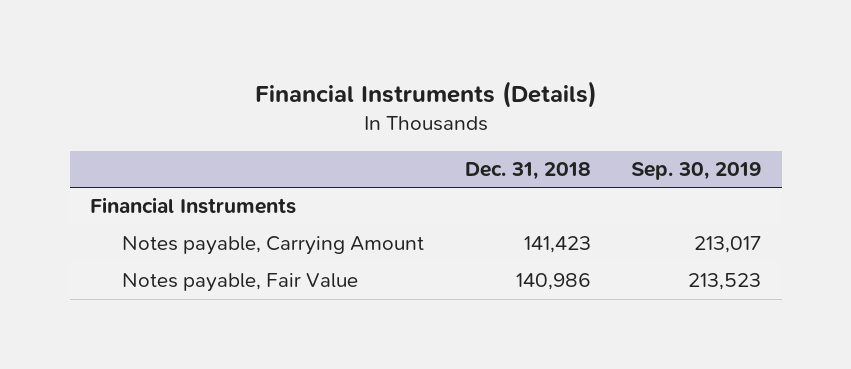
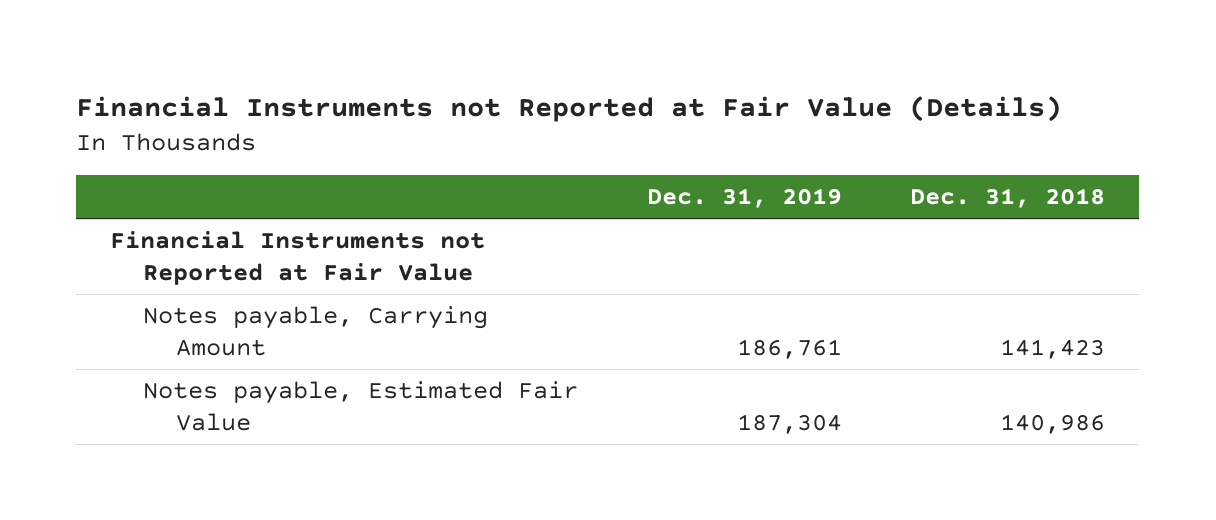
- Financial Instruments (Details)
+ Financial Instruments not Reported at Fair Value (Details)
- | Dec. 31, 2018 | Sep. 30, 2019
+ | Dec. 31, 2019 | Dec. 31, 2018
- Financial Instruments
+ Financial Instruments not Reported at Fair Value
- Notes payable, Fair Value | 140,986 | 213,523
+ Notes payable, Estimated Fair Value | 187,304 | 140,986

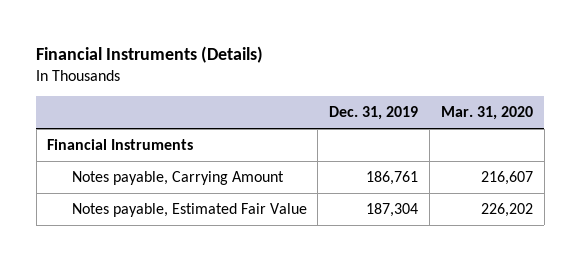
- Financial Instruments not Reported at Fair Value (Details)
+ Financial Instruments (Details)
- | Dec. 31, 2019 | Dec. 31, 2018
+ | Dec. 31, 2019 | Mar. 31, 2020
- Financial Instruments not Reported at Fair Value
+ Financial Instruments

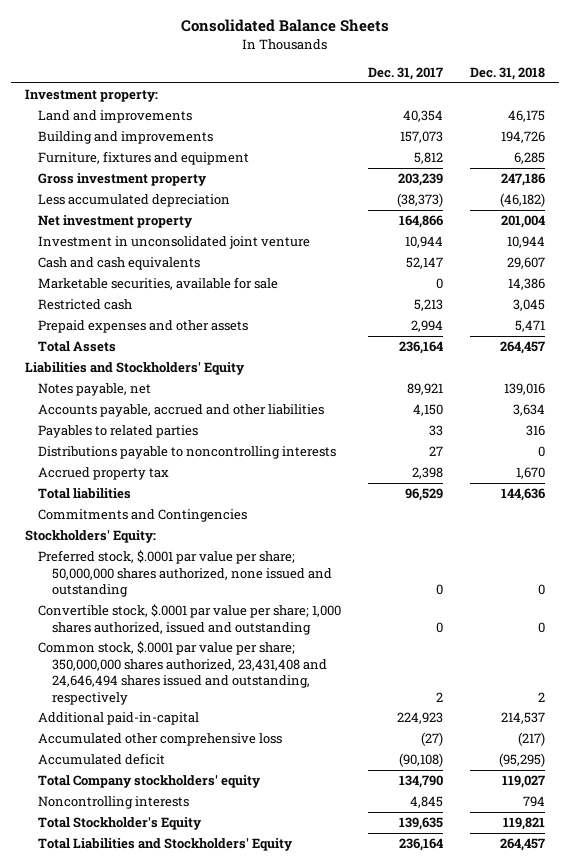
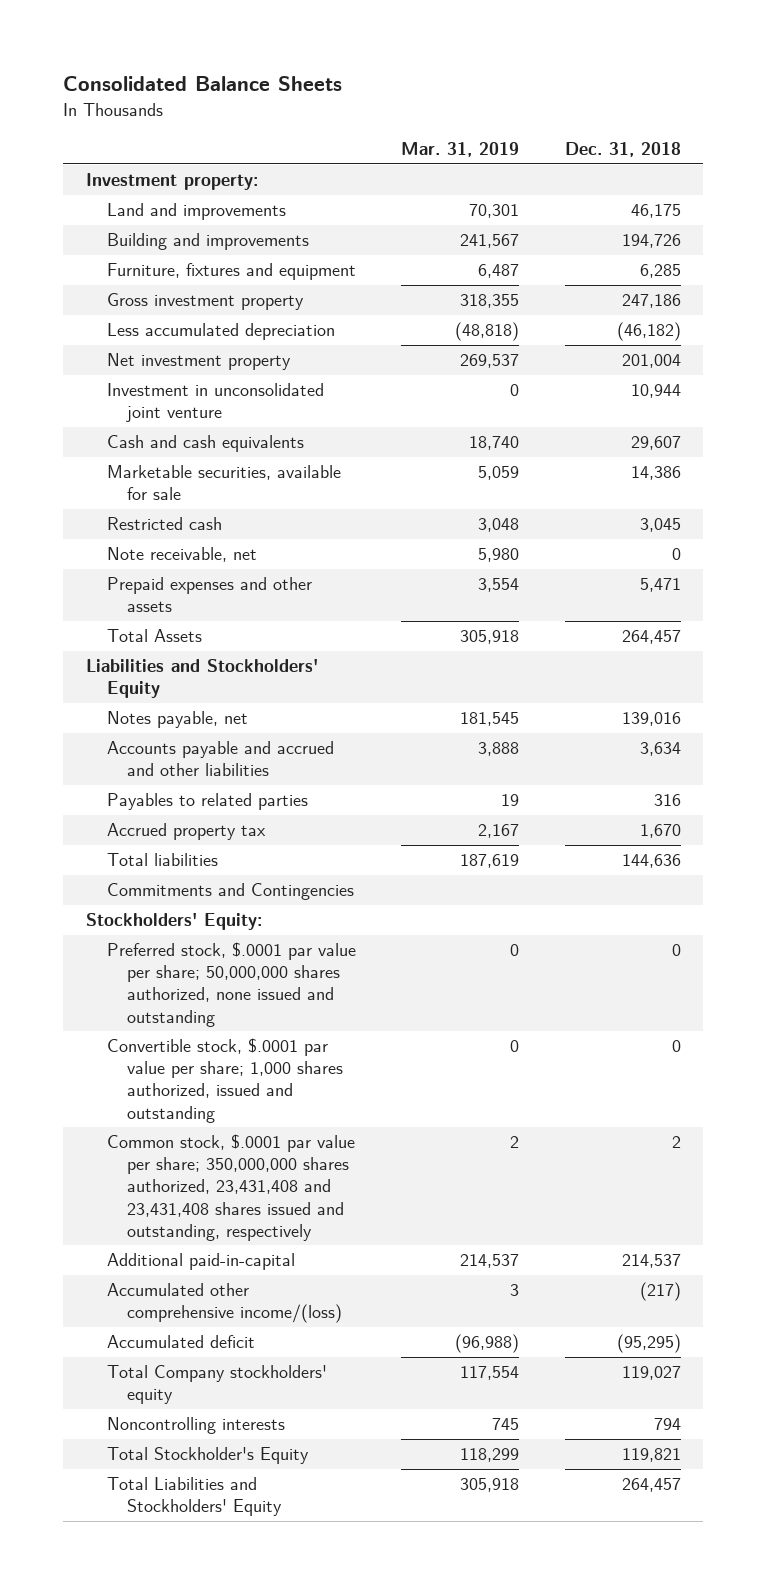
- | Dec. 31, 2017 | Dec. 31, 2018
+ | Mar. 31, 2019 | Dec. 31, 2018
+ Note receivable, net | 5,980 | 0
- Accounts payable, accrued and other liabilities | 4,150 | 3,634
+ Accounts payable and accrued and other liabilities | 3,888 | 3,634
- Distributions payable to noncontrolling interests | 27 | 0
- Common stock, $.0001 par value per share; 350,000,000 shares authorized, 23,431,408 and 24,646,494 shares issued and outstanding, respectively | 2 | 2
+ Common stock, $.0001 par value per share; 350,000,000 shares authorized, 23,431,408 and 23,431,408 shares issued and outstanding, respectively | 2 | 2
- Accumulated other comprehensive loss | (27) | (217)
+ Accumulated other comprehensive income/(loss) | 3 | (217)

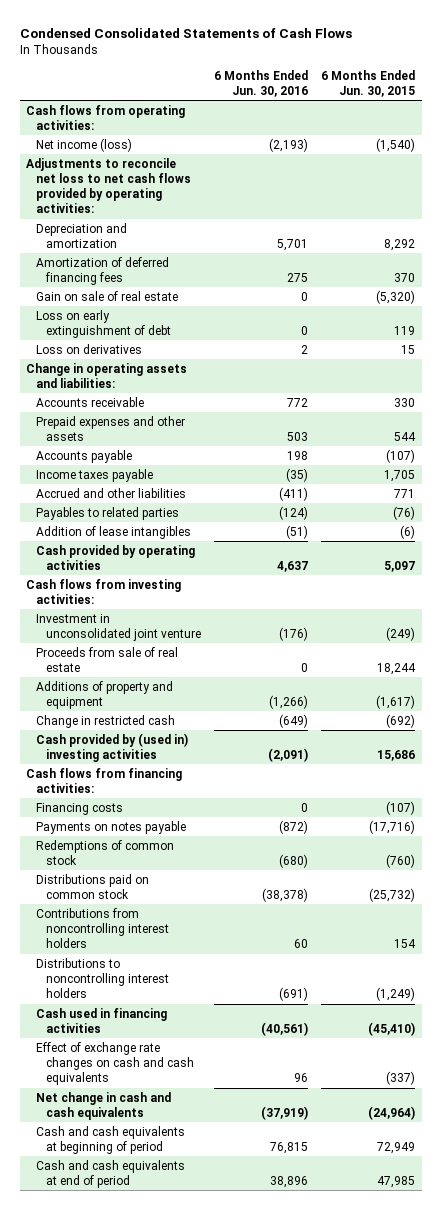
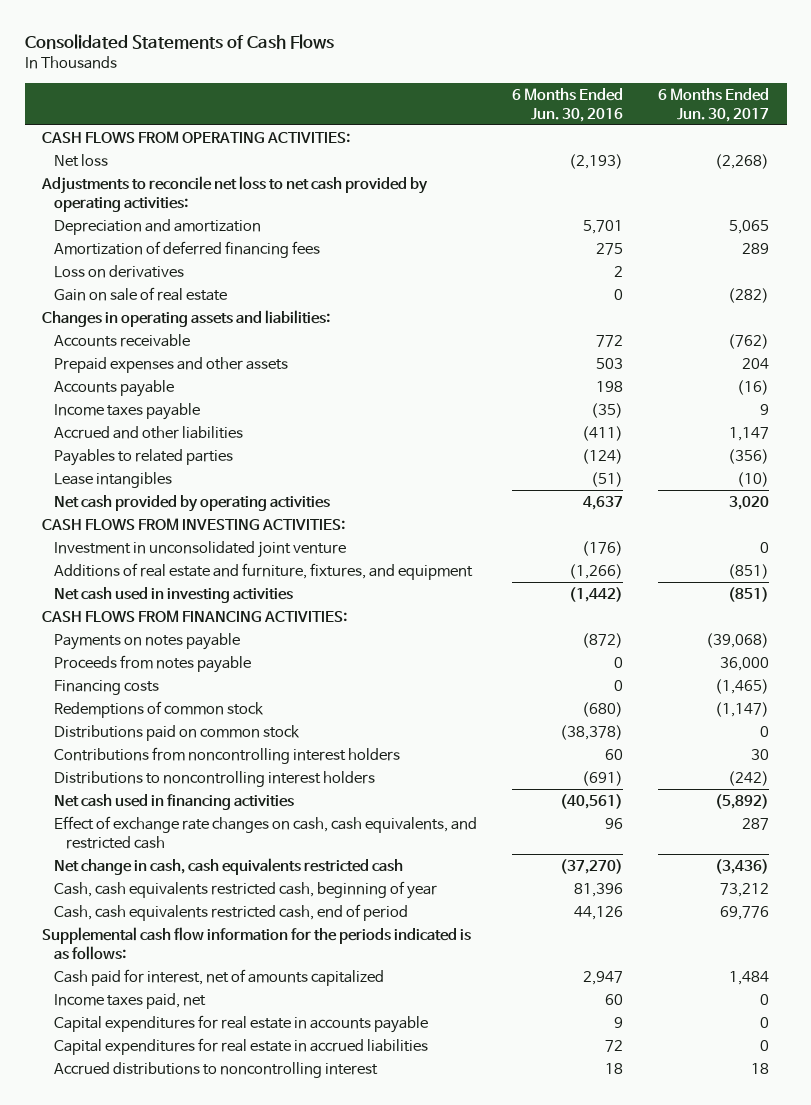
- Condensed Consolidated Statements of Cash Flows
+ Consolidated Statements of Cash Flows
- | 6 Months Ended Jun. 30, 2016 | 6 Months Ended Jun. 30, 2015
+ | 6 Months Ended Jun. 30, 2016 | 6 Months Ended Jun. 30, 2017
- Cash flows from operating activities:
- Net income (loss) | (2,193) | (1,540)
- Adjustments to reconcile net loss to net cash flows provided by operating activities:
+ CASH FLOWS FROM OPERATING ACTIVITIES:
+ Net loss | (2,193) | (2,268)
+ Adjustments to reconcile net loss to net cash provided by operating activities:
- Loss on early extinguishment of debt | 0 | 119
- Change in operating assets and liabilities:
moved down: Gain on sale of real estate | 0 | (282)
+ Changes in operating assets and liabilities:
- Addition of lease intangibles | (51) | (6)
- Cash provided by operating activities | 4,637 | 5,097
- Cash flows from investing activities:
+ Lease intangibles | (51) | (10)
+ Net cash provided by operating activities | 4,637 | 3,020
+ CASH FLOWS FROM INVESTING ACTIVITIES:
- Proceeds from sale of real estate | 0 | 18,244
- Additions of property and equipment | (1,266) | (1,617)
- Change in restricted cash | (649) | (692)
- Cash provided by (used in) investing activities | (2,091) | 15,686
- Cash flows from financing activities:
+ Additions of real estate and furniture, fixtures, and equipment | (1,266) | (851)
+ Net cash used in investing activities | (1,442) | (851)
+ CASH FLOWS FROM FINANCING ACTIVITIES:
+ Proceeds from notes payable | 0 | 36,000
moved down: Financing costs | 0 | (1,465)
- Cash used in financing activities | (40,561) | (45,410)
- Effect of exchange rate changes on cash and cash equivalents | 96 | (337)
- Net change in cash and cash equivalents | (37,919) | (24,964)
- Cash and cash equivalents at beginning of period | 76,815 | 72,949
- Cash and cash equivalents at end of period | 38,896 | 47,985
+ Net cash used in financing activities | (40,561) | (5,892)
+ Effect of exchange rate changes on cash, cash equivalents, and restricted cash | 96 | 287
+ Net change in cash, cash equivalents restricted cash | (37,270) | (3,436)
+ Cash, cash equivalents restricted cash, beginning of year | 81,396 | 73,212
+ Cash, cash equivalents restricted cash, end of period | 44,126 | 69,776
+ Supplemental cash flow information for the periods indicated is as follows:
+ Cash paid for interest, net of amounts capitalized | 2,947 | 1,484
+ Income taxes paid, net | 60 | 0
+ Capital expenditures for real estate in accounts payable | 9 | 0
+ Capital expenditures for real estate in accrued liabilities | 72 | 0
+ Accrued distributions to noncontrolling interest | 18 | 18

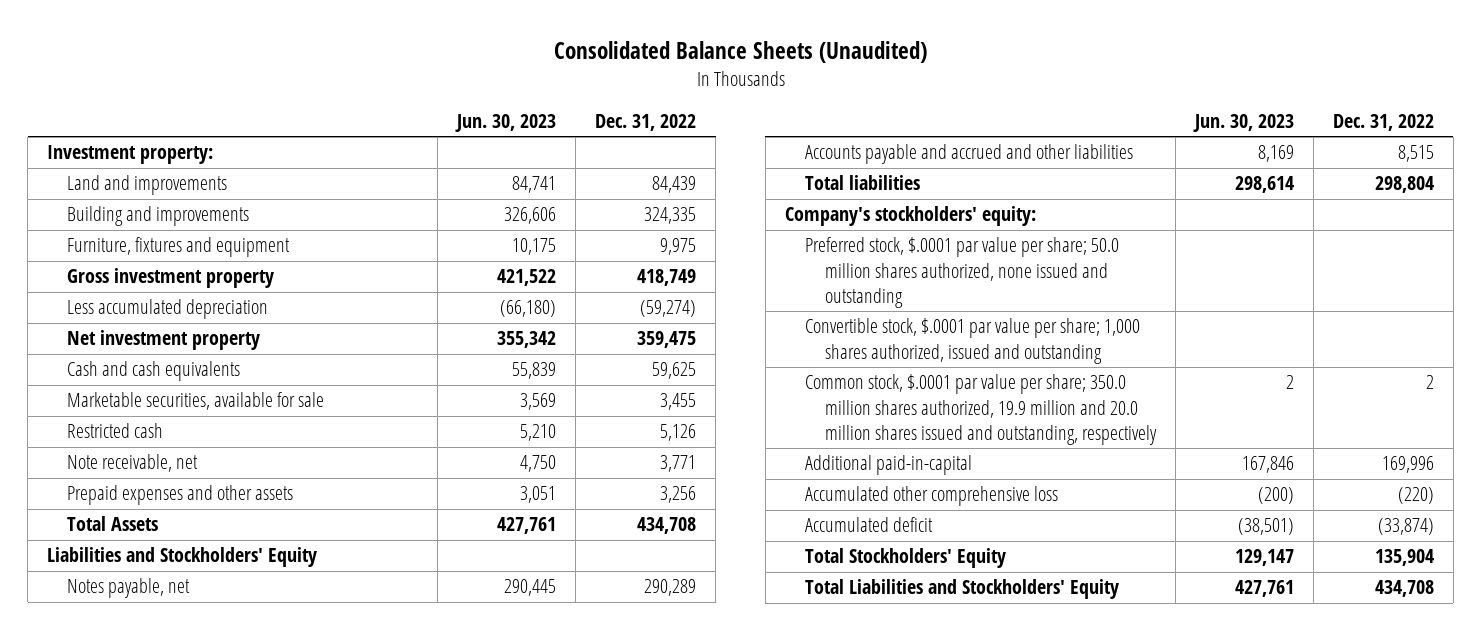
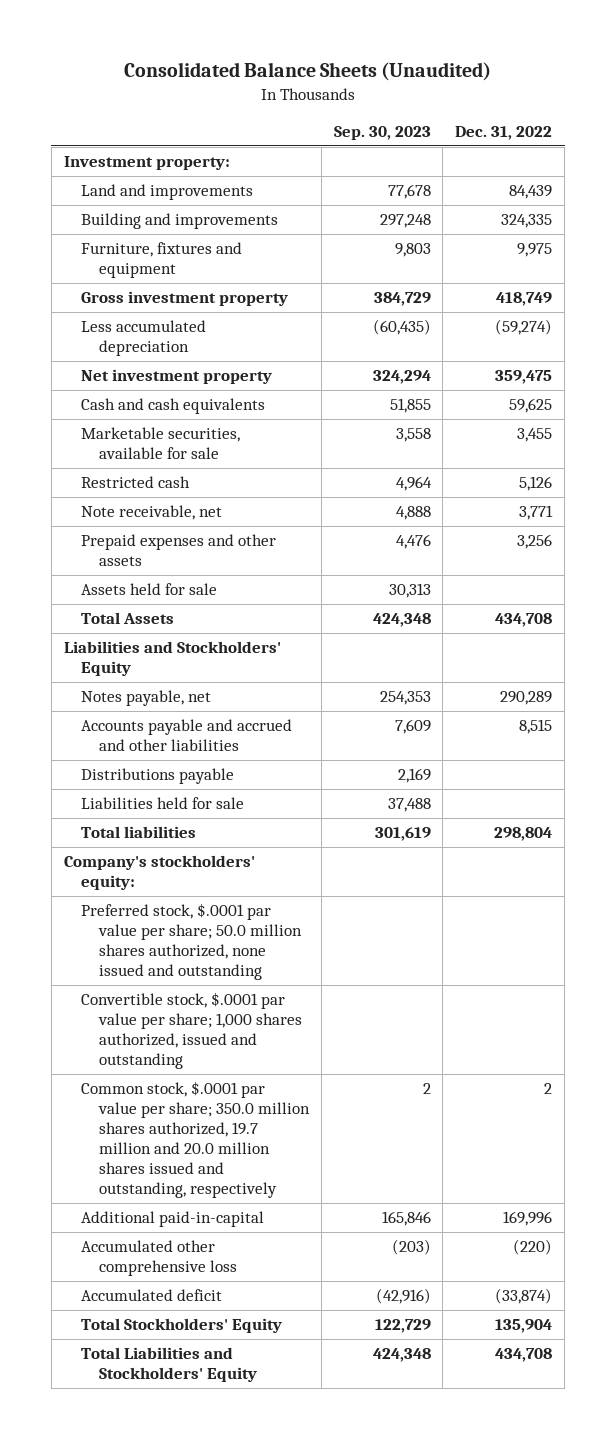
- | Jun. 30, 2023 | Dec. 31, 2022
+ | Sep. 30, 2023 | Dec. 31, 2022
+ Assets held for sale | 30,313 |
+ Distributions payable | 2,169 |
+ Liabilities held for sale | 37,488 |
- Common stock, $.0001 par value per share; 350.0 million shares authorized, 19.9 million and 20.0 million shares issued and outstanding, respectively | 2 | 2
+ Common stock, $.0001 par value per share; 350.0 million shares authorized, 19.7 million and 20.0 million shares issued and outstanding, respectively | 2 | 2

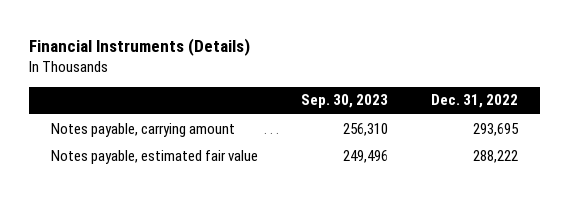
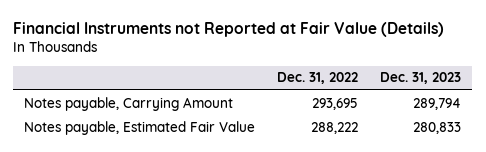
- Financial Instruments (Details)
+ Financial Instruments not Reported at Fair Value (Details)
- | Sep. 30, 2023 | Dec. 31, 2022
+ | Dec. 31, 2022 | Dec. 31, 2023
- Notes payable, carrying amount | 256,310 | 293,695
- Notes payable, estimated fair value | 249,496 | 288,222
+ Notes payable, Carrying Amount | 293,695 | 289,794
+ Notes payable, Estimated Fair Value | 288,222 | 280,833

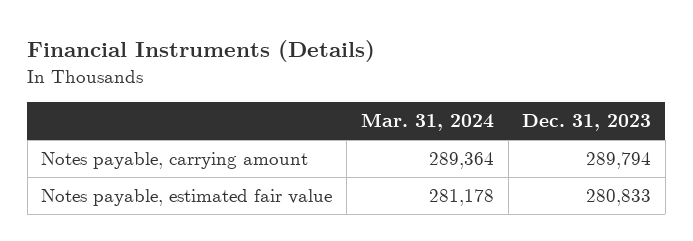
- Financial Instruments not Reported at Fair Value (Details)
+ Financial Instruments (Details)
- | Dec. 31, 2022 | Dec. 31, 2023
+ | Mar. 31, 2024 | Dec. 31, 2023
- Notes payable, Carrying Amount | 293,695 | 289,794
- Notes payable, Estimated Fair Value | 288,222 | 280,833
+ Notes payable, carrying amount | 289,364 | 289,794
+ Notes payable, estimated fair value | 281,178 | 280,833

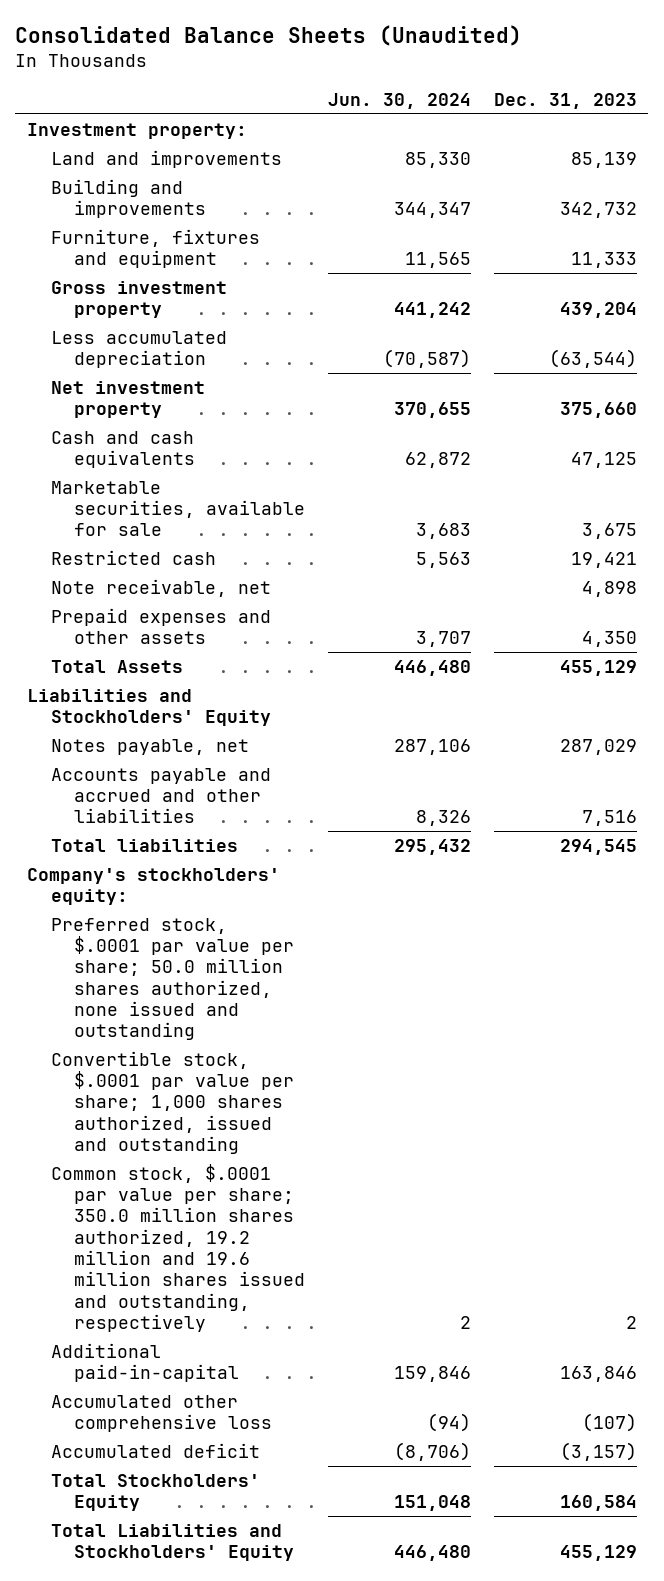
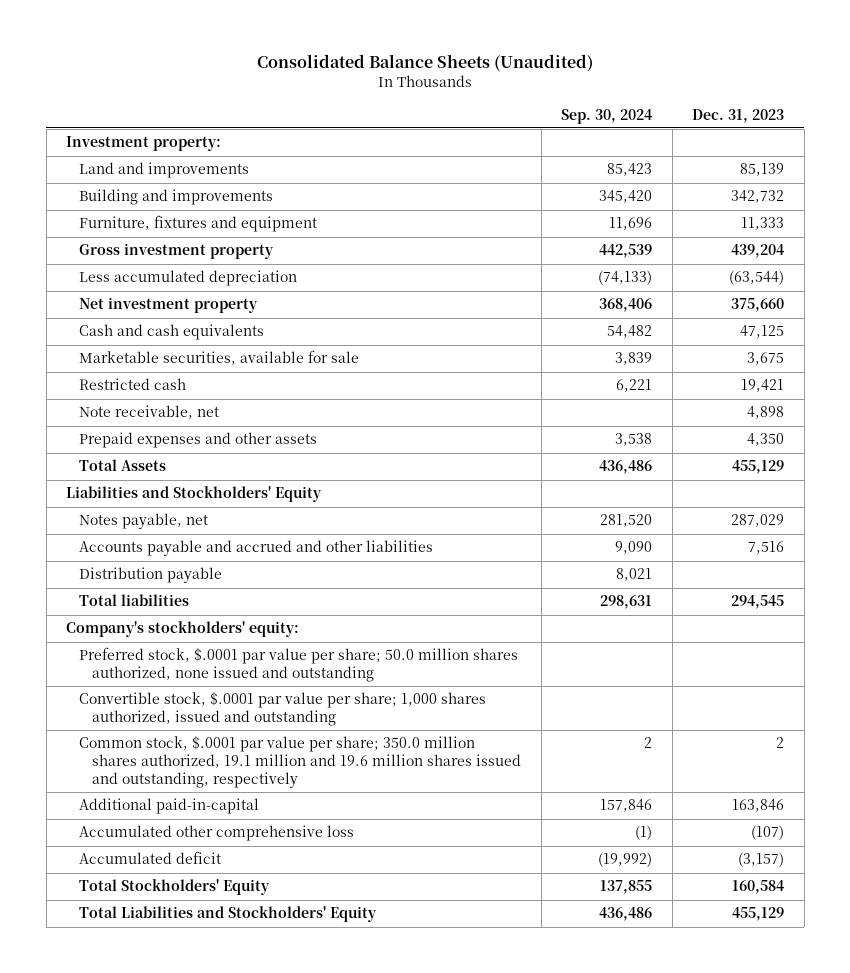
- | Jun. 30, 2024 | Dec. 31, 2023
+ | Sep. 30, 2024 | Dec. 31, 2023
+ Distribution payable | 8,021 |
- Common stock, $.0001 par value per share; 350.0 million shares authorized, 19.2 million and 19.6 million shares issued and outstanding, respectively | 2 | 2
+ Common stock, $.0001 par value per share; 350.0 million shares authorized, 19.1 million and 19.6 million shares issued and outstanding, respectively | 2 | 2

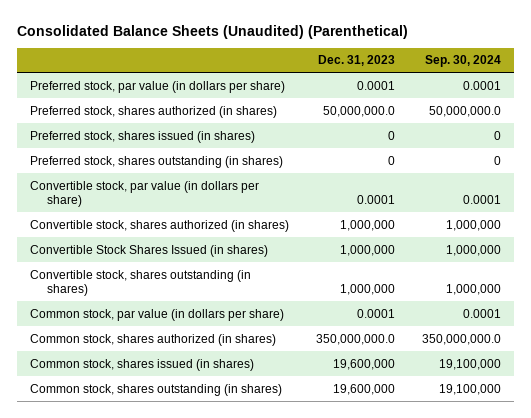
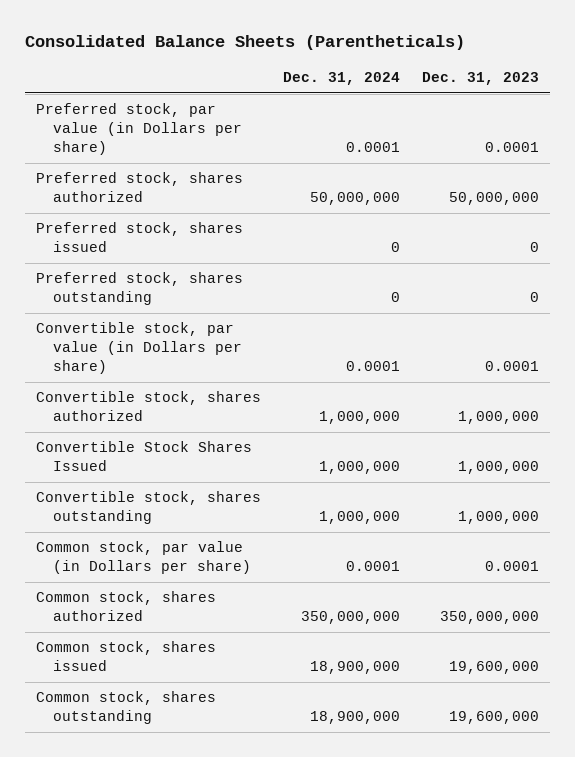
- Consolidated Balance Sheets (Unaudited) (Parenthetical)
+ Consolidated Balance Sheets (Parentheticals)
- | Dec. 31, 2023 | Sep. 30, 2024
+ | Dec. 31, 2024 | Dec. 31, 2023
- Preferred stock, par value (in dollars per share) | 0.0001 | 0.0001
- Preferred stock, shares authorized (in shares) | 50,000,000.0 | 50,000,000.0
- Preferred stock, shares issued (in shares) | 0 | 0
- Preferred stock, shares outstanding (in shares) | 0 | 0
- Convertible stock, par value (in dollars per share) | 0.0001 | 0.0001
- Convertible stock, shares authorized (in shares) | 1,000,000 | 1,000,000
- Convertible Stock Shares Issued (in shares) | 1,000,000 | 1,000,000
- Convertible stock, shares outstanding (in shares) | 1,000,000 | 1,000,000
- Common stock, par value (in dollars per share) | 0.0001 | 0.0001
- Common stock, shares authorized (in shares) | 350,000,000.0 | 350,000,000.0
- Common stock, shares issued (in shares) | 19,600,000 | 19,100,000
- Common stock, shares outstanding (in shares) | 19,600,000 | 19,100,000
+ Preferred stock, par value (in Dollars per share) | 0.0001 | 0.0001
+ Preferred stock, shares authorized | 50,000,000 | 50,000,000
+ Preferred stock, shares issued | 0 | 0
+ Preferred stock, shares outstanding | 0 | 0
+ Convertible stock, par value (in Dollars per share) | 0.0001 | 0.0001
+ Convertible stock, shares authorized | 1,000,000 | 1,000,000
+ Convertible Stock Shares Issued | 1,000,000 | 1,000,000
+ Convertible stock, shares outstanding | 1,000,000 | 1,000,000
+ Common stock, par value (in Dollars per share) | 0.0001 | 0.0001
+ Common stock, shares authorized | 350,000,000 | 350,000,000
+ Common stock, shares issued | 18,900,000 | 19,600,000
+ Common stock, shares outstanding | 18,900,000 | 19,600,000

